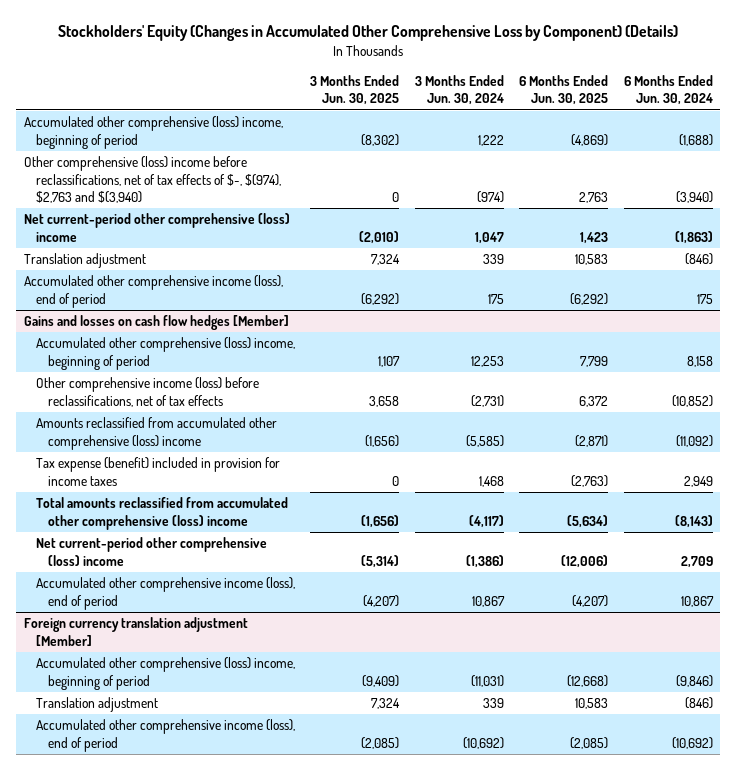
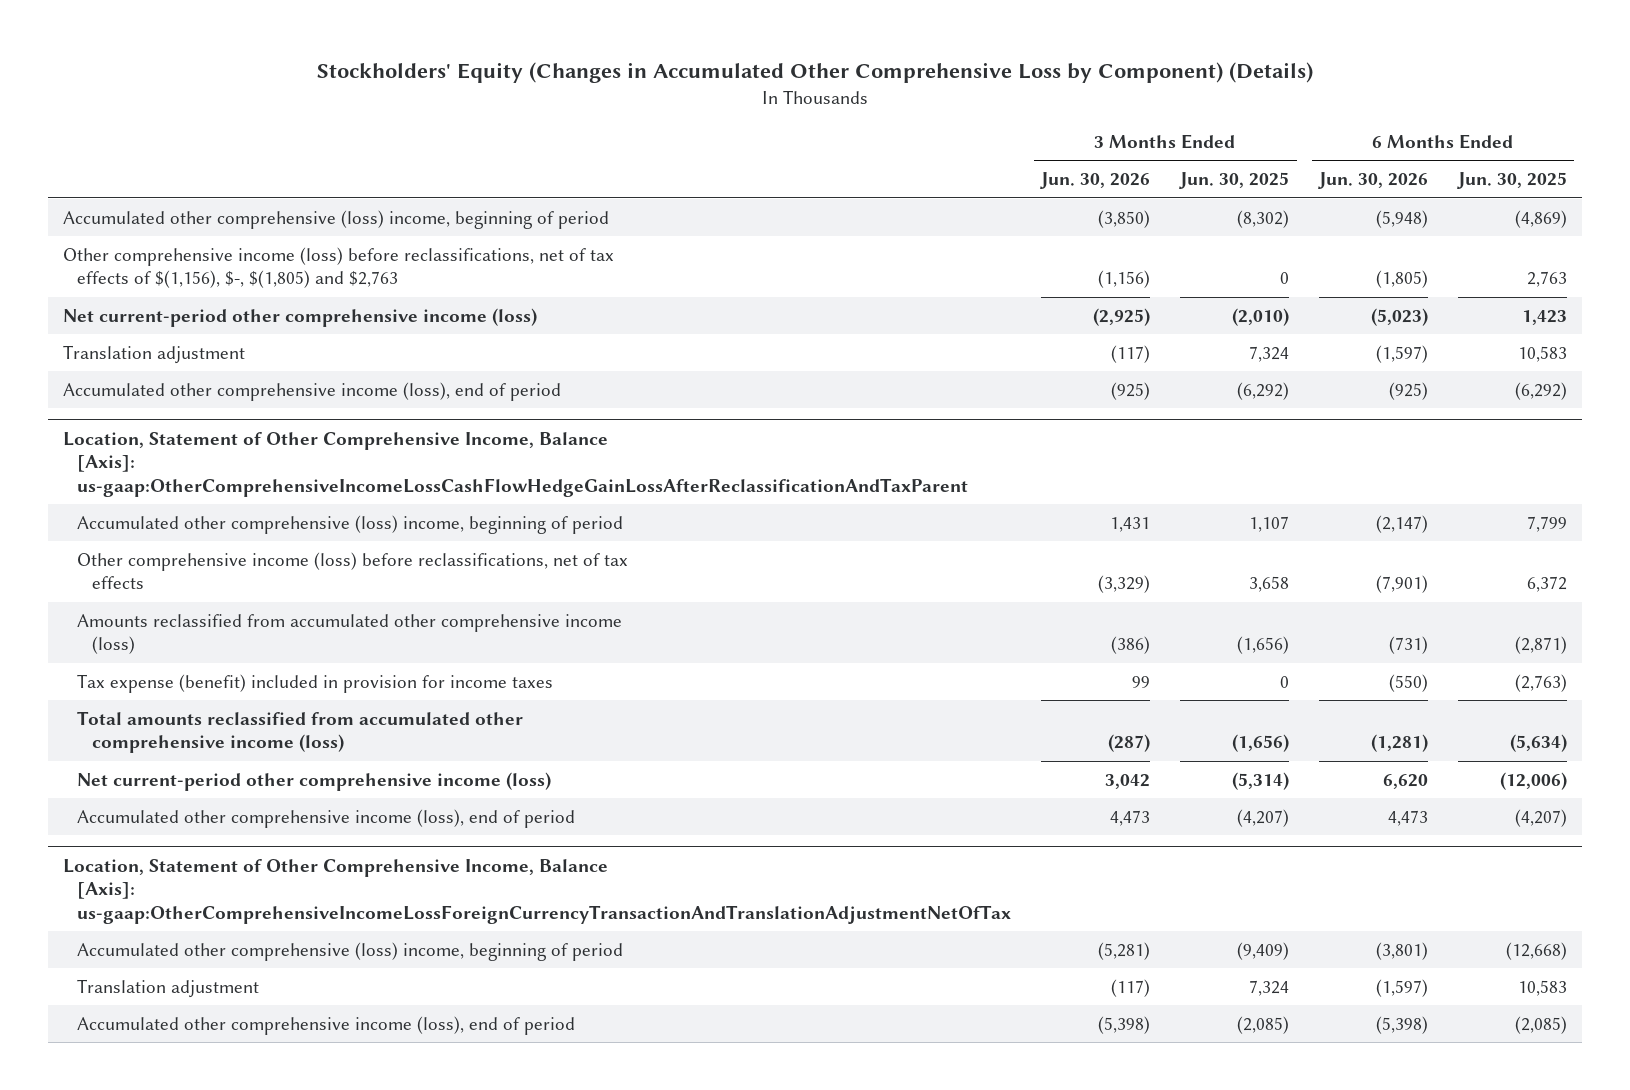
- | 3 Months Ended Jun. 30, 2025 | 3 Months Ended Jun. 30, 2024 | 6 Months Ended Jun. 30, 2025 | 6 Months Ended Jun. 30, 2024
+ | 3 Months Ended Jun. 30, 2026 | 3 Months Ended Jun. 30, 2025 | 6 Months Ended Jun. 30, 2026 | 6 Months Ended Jun. 30, 2025
- Other comprehensive (loss) income before reclassifications, net of tax effects of $-, $(974), $2,763 and $(3,940) | 0 | (974) | 2,763 | (3,940)
- Net current-period other comprehensive (loss) income | (2,010) | 1,047 | 1,423 | (1,863)
+ Other comprehensive income (loss) before reclassifications, net of tax effects of $(1,156), $-, $(1,805) and $2,763 | (1,156) | 0 | (1,805) | 2,763
+ Net current-period other comprehensive income (loss) | (2,925) | (2,010) | (5,023) | 1,423
- Gains and losses on cash flow hedges [Member]
+ Location, Statement of Other Comprehensive Income, Balance [Axis]: us-gaap:OtherComprehensiveIncomeLossCashFlowHedgeGainLossAfterReclassificationAndTaxParent
- Amounts reclassified from accumulated other comprehensive (loss) income | (1,656) | (5,585) | (2,871) | (11,092)
+ Amounts reclassified from accumulated other comprehensive income (loss) | (386) | (1,656) | (731) | (2,871)
- Total amounts reclassified from accumulated other comprehensive (loss) income | (1,656) | (4,117) | (5,634) | (8,143)
- Net current-period other comprehensive (loss) income | (5,314) | (1,386) | (12,006) | 2,709
+ Total amounts reclassified from accumulated other comprehensive income (loss) | (287) | (1,656) | (1,281) | (5,634)
+ Net current-period other comprehensive income (loss) | 3,042 | (5,314) | 6,620 | (12,006)
- Foreign currency translation adjustment [Member]
+ Location, Statement of Other Comprehensive Income, Balance [Axis]: us-gaap:OtherComprehensiveIncomeLossForeignCurrencyTransactionAndTranslationAdjustmentNetOfTax

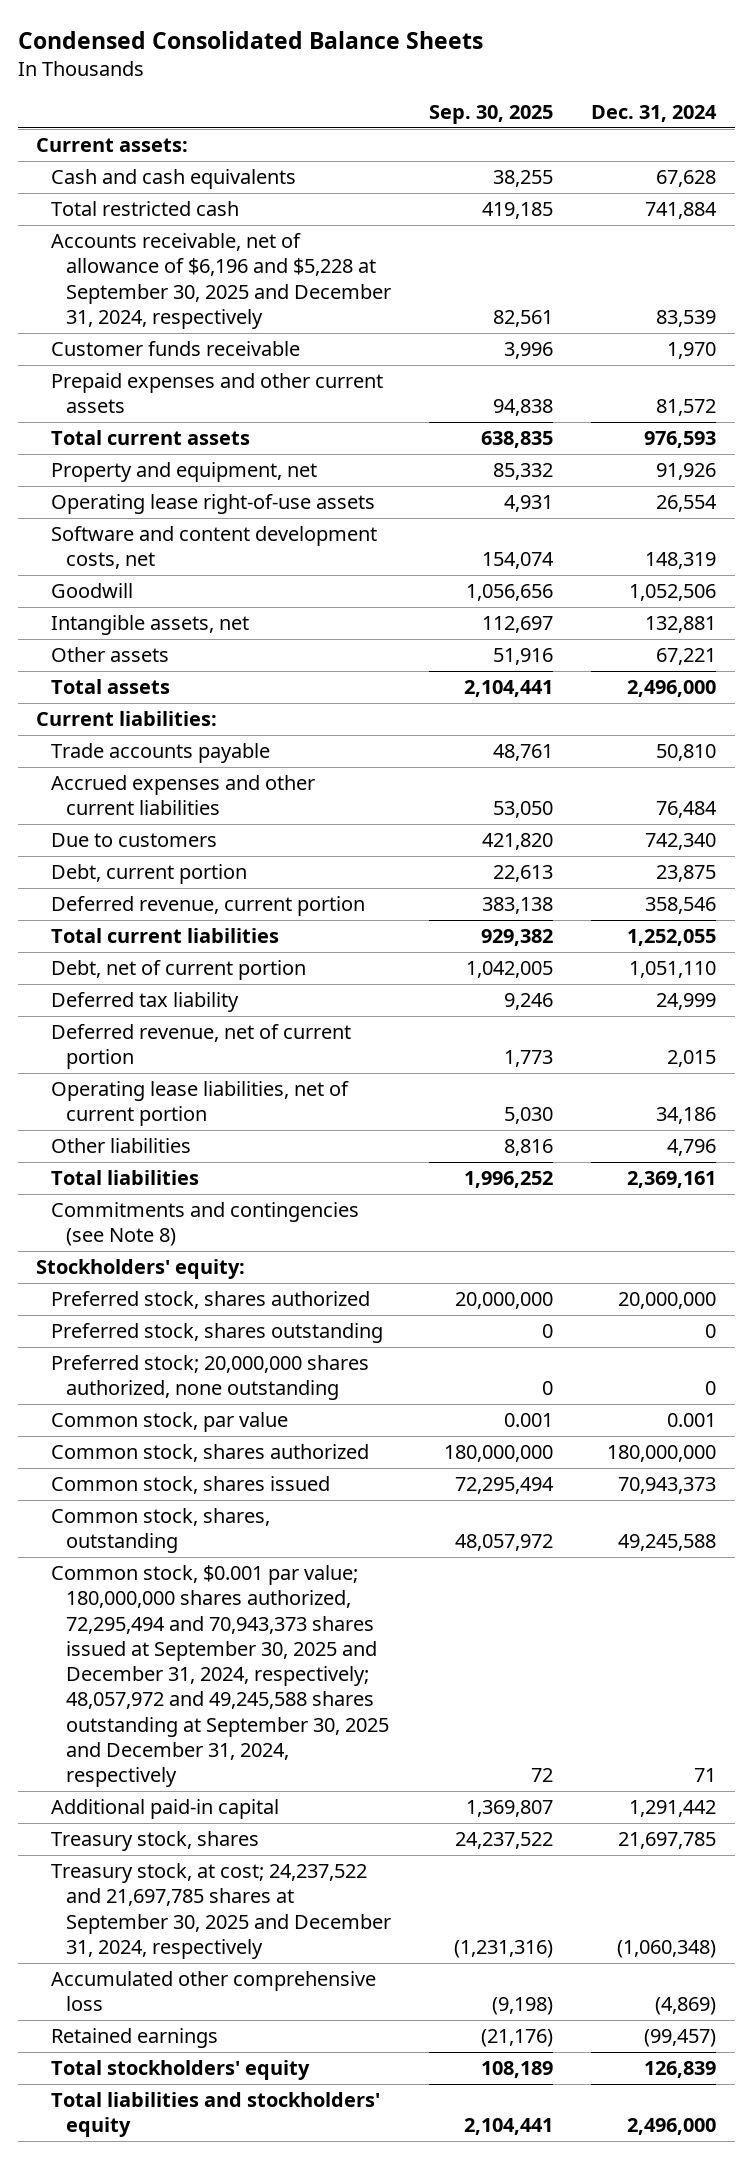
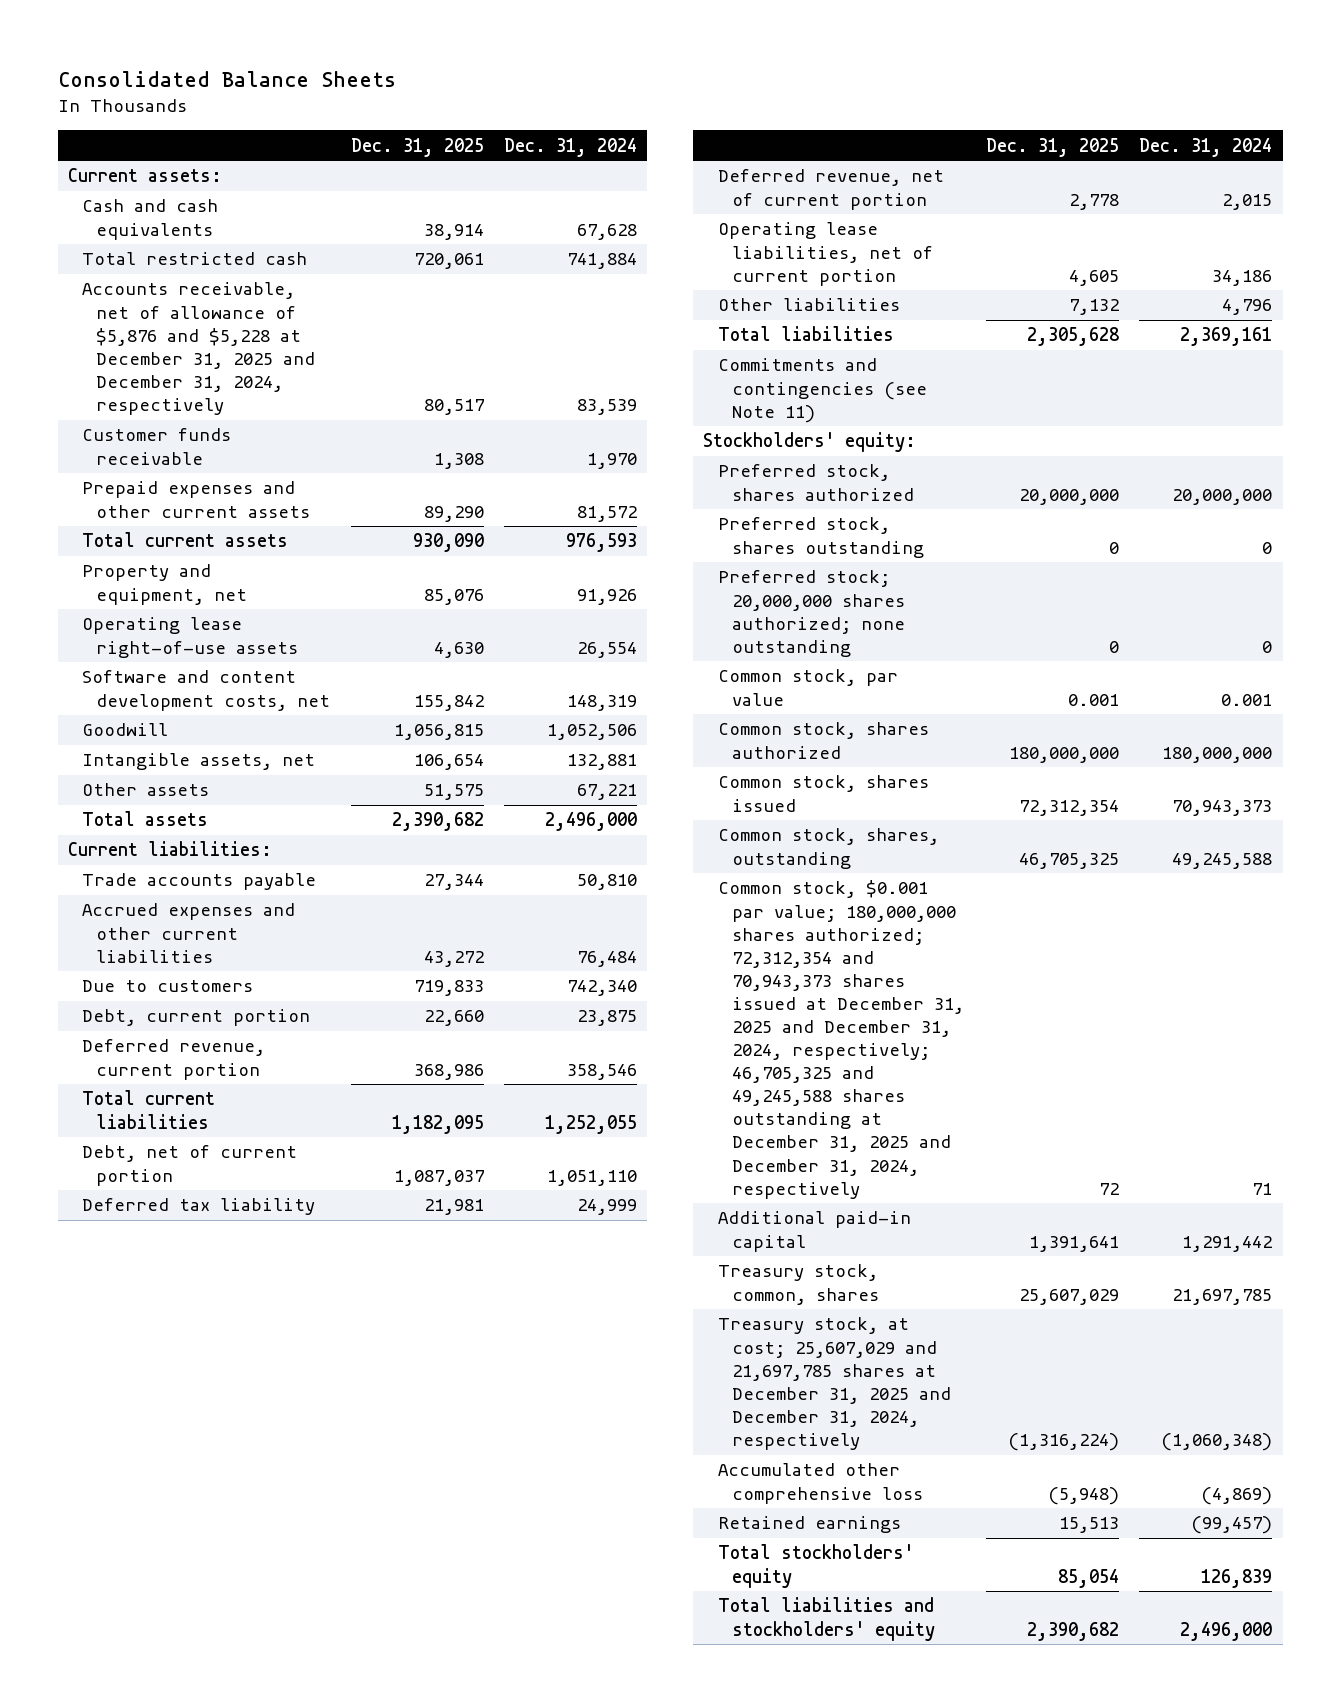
- Condensed Consolidated Balance Sheets
+ Consolidated Balance Sheets
- | Sep. 30, 2025 | Dec. 31, 2024
+ | Dec. 31, 2025 | Dec. 31, 2024
- Accounts receivable, net of allowance of $6,196 and $5,228 at September 30, 2025 and December 31, 2024, respectively | 82,561 | 83,539
+ Accounts receivable, net of allowance of $5,876 and $5,228 at December 31, 2025 and December 31, 2024, respectively | 80,517 | 83,539
- Commitments and contingencies (see Note 8)
+ Commitments and contingencies (see Note 11)
- Preferred stock; 20,000,000 shares authorized, none outstanding | 0 | 0
+ Preferred stock; 20,000,000 shares authorized; none outstanding | 0 | 0
- Common stock, $0.001 par value; 180,000,000 shares authorized, 72,295,494 and 70,943,373 shares issued at September 30, 2025 and December 31, 2024, respectively; 48,057,972 and 49,245,588 shares outstanding at September 30, 2025 and December 31, 2024, respectively | 72 | 71
+ Common stock, $0.001 par value; 180,000,000 shares authorized; 72,312,354 and 70,943,373 shares issued at December 31, 2025 and December 31, 2024, respectively; 46,705,325 and 49,245,588 shares outstanding at December 31, 2025 and December 31, 2024, respectively | 72 | 71
- Treasury stock, shares | 24,237,522 | 21,697,785
- Treasury stock, at cost; 24,237,522 and 21,697,785 shares at September 30, 2025 and December 31, 2024, respectively | (1,231,316) | (1,060,348)
+ Treasury stock, common, shares | 25,607,029 | 21,697,785
+ Treasury stock, at cost; 25,607,029 and 21,697,785 shares at December 31, 2025 and December 31, 2024, respectively | (1,316,224) | (1,060,348)

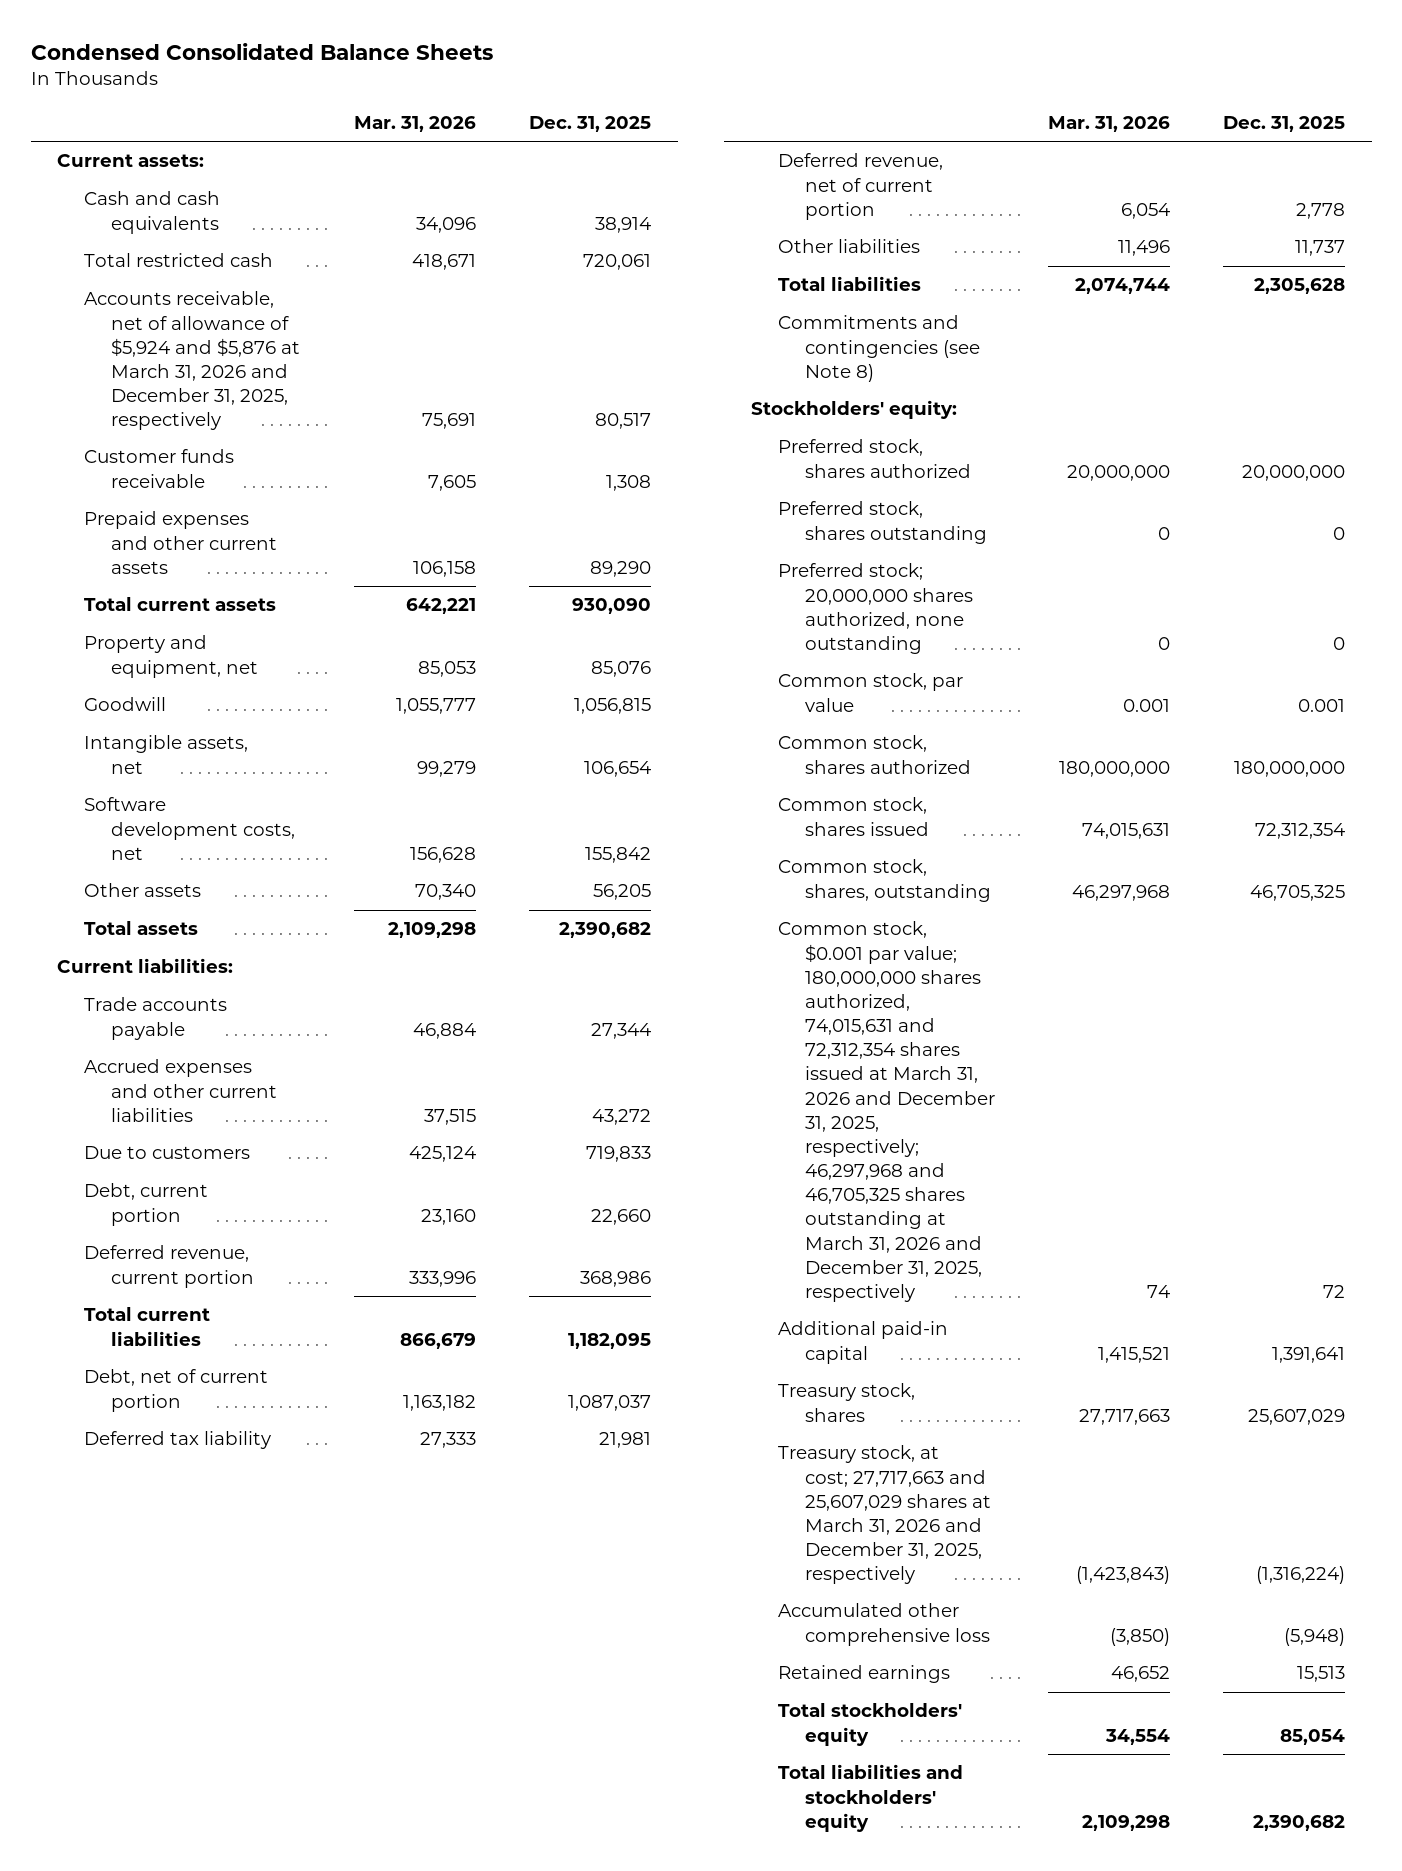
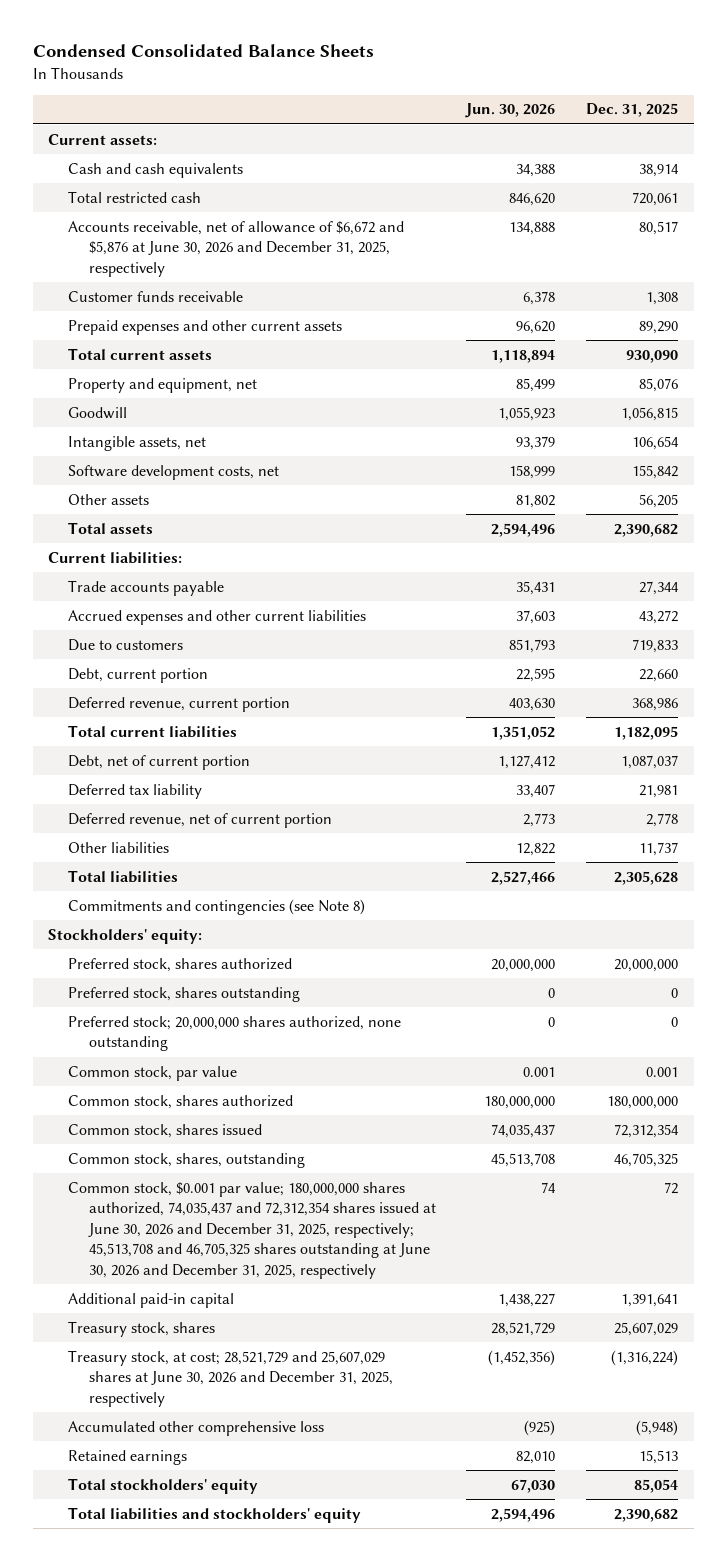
- | Mar. 31, 2026 | Dec. 31, 2025
+ | Jun. 30, 2026 | Dec. 31, 2025
- Accounts receivable, net of allowance of $5,924 and $5,876 at March 31, 2026 and December 31, 2025, respectively | 75,691 | 80,517
+ Accounts receivable, net of allowance of $6,672 and $5,876 at June 30, 2026 and December 31, 2025, respectively | 134,888 | 80,517
- Common stock, $0.001 par value; 180,000,000 shares authorized, 74,015,631 and 72,312,354 shares issued at March 31, 2026 and December 31, 2025, respectively; 46,297,968 and 46,705,325 shares outstanding at March 31, 2026 and December 31, 2025, respectively | 74 | 72
+ Common stock, $0.001 par value; 180,000,000 shares authorized, 74,035,437 and 72,312,354 shares issued at June 30, 2026 and December 31, 2025, respectively; 45,513,708 and 46,705,325 shares outstanding at June 30, 2026 and December 31, 2025, respectively | 74 | 72
- Treasury stock, at cost; 27,717,663 and 25,607,029 shares at March 31, 2026 and December 31, 2025, respectively | (1,423,843) | (1,316,224)
+ Treasury stock, at cost; 28,521,729 and 25,607,029 shares at June 30, 2026 and December 31, 2025, respectively | (1,452,356) | (1,316,224)

